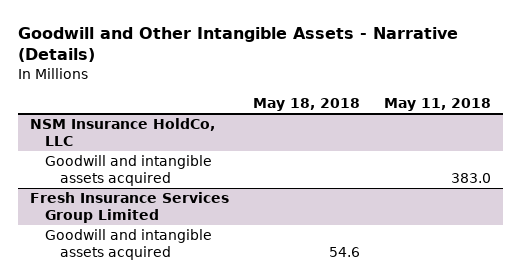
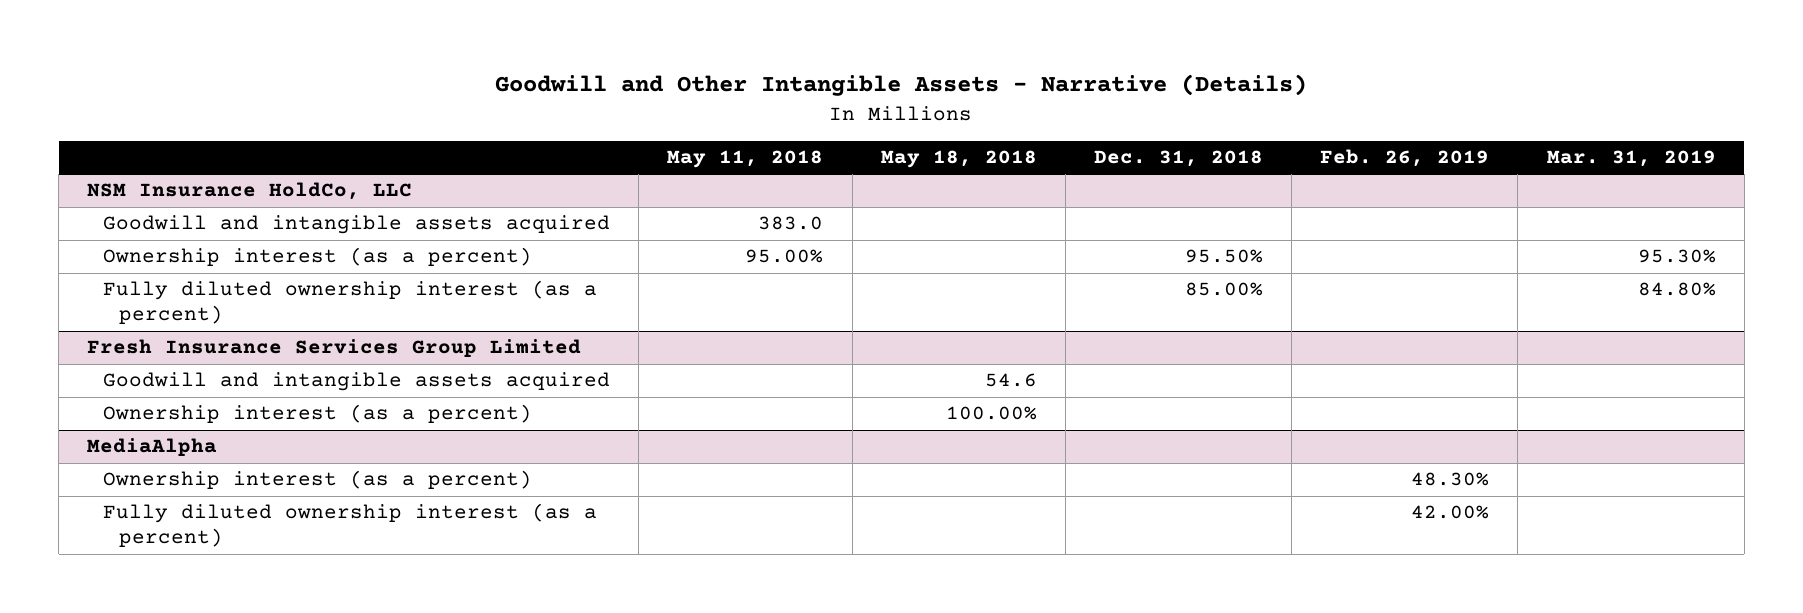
- | May 18, 2018 | May 11, 2018
+ | May 11, 2018 | May 18, 2018 | Dec. 31, 2018 | Feb. 26, 2019 | Mar. 31, 2019
@ NSM Insurance HoldCo, LLC
+ Ownership interest (as a percent) | 95.00% | | 95.50% | | 95.30%
+ Fully diluted ownership interest (as a percent) | | | 85.00% | | 84.80%
@ Fresh Insurance Services Group Limited
+ Ownership interest (as a percent) | | 100.00% | | |
+ MediaAlpha
+ Ownership interest (as a percent) | | | | 48.30% |
+ Fully diluted ownership interest (as a percent) | | | | 42.00% |

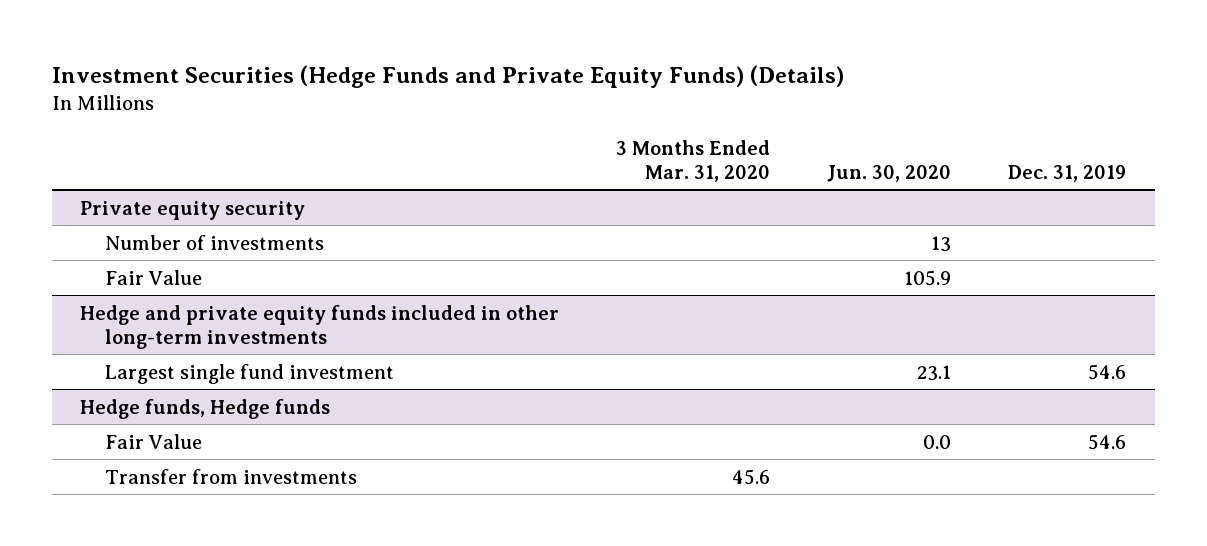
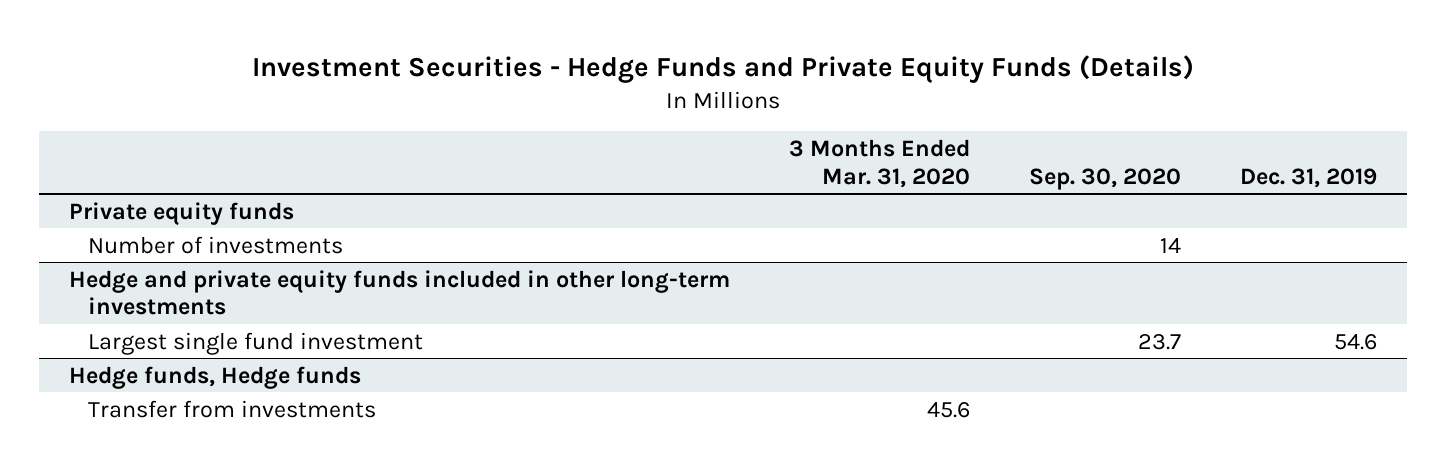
- Investment Securities (Hedge Funds and Private Equity Funds) (Details)
+ Investment Securities - Hedge Funds and Private Equity Funds (Details)
- | 3 Months Ended Mar. 31, 2020 | Jun. 30, 2020 | Dec. 31, 2019
+ | 3 Months Ended Mar. 31, 2020 | Sep. 30, 2020 | Dec. 31, 2019
- Private equity security
+ Private equity funds
- Fair Value | | 105.9 |
@ Hedge funds, Hedge funds
- Fair Value | | 0.0 | 54.6

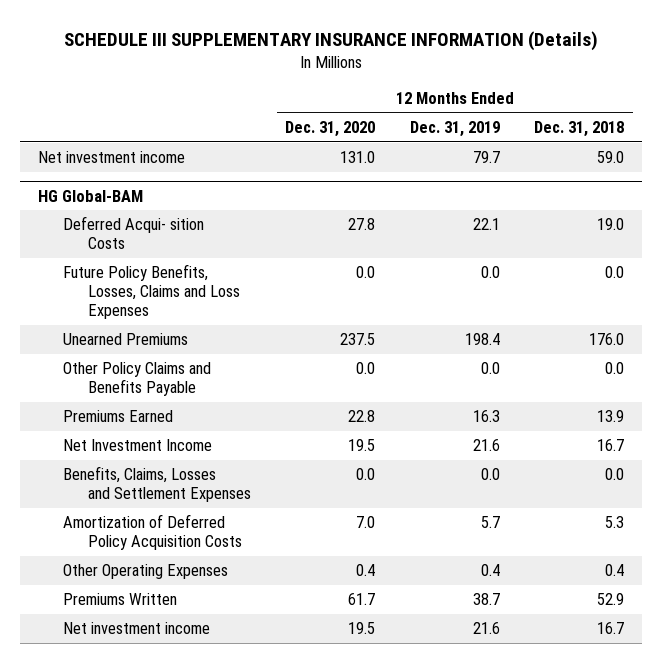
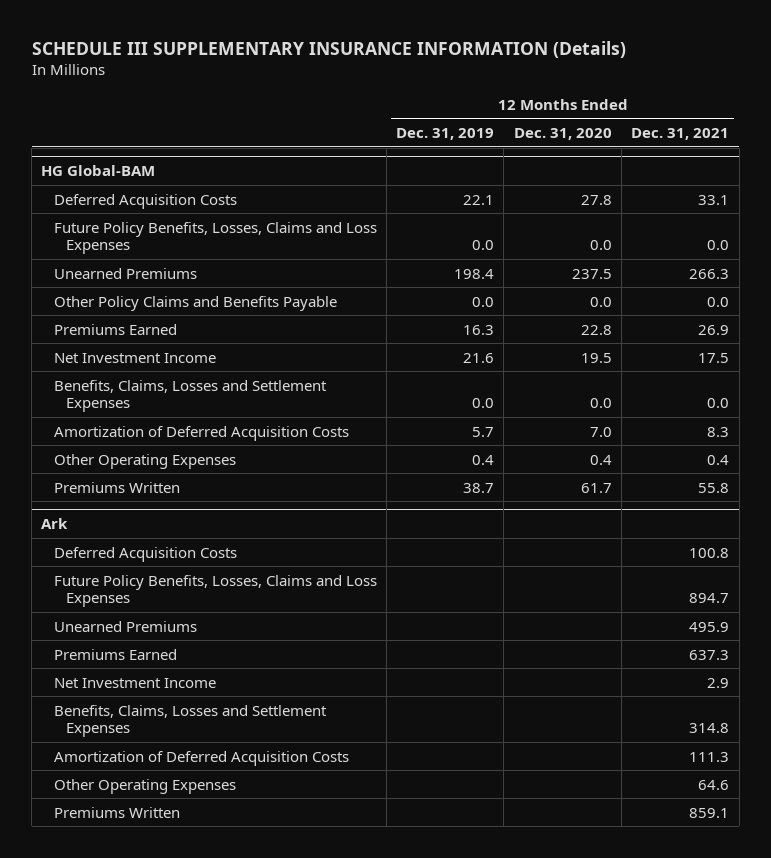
- | 12 Months Ended Dec. 31, 2020 | 12 Months Ended Dec. 31, 2019 | 12 Months Ended Dec. 31, 2018
+ | 12 Months Ended Dec. 31, 2019 | 12 Months Ended Dec. 31, 2020 | 12 Months Ended Dec. 31, 2021
- Net investment income | 131.0 | 79.7 | 59.0
@ HG Global-BAM
- Deferred Acqui- sition Costs | 27.8 | 22.1 | 19.0
+ Deferred Acquisition Costs | 22.1 | 27.8 | 33.1
- Amortization of Deferred Policy Acquisition Costs | 7.0 | 5.7 | 5.3
+ Amortization of Deferred Acquisition Costs | 5.7 | 7.0 | 8.3
- Net investment income | 19.5 | 21.6 | 16.7
+ Ark
+ Deferred Acquisition Costs | | | 100.8
+ Future Policy Benefits, Losses, Claims and Loss Expenses | | | 894.7
+ Unearned Premiums | | | 495.9
+ Premiums Earned | | | 637.3
+ Net Investment Income | | | 2.9
+ Benefits, Claims, Losses and Settlement Expenses | | | 314.8
+ Amortization of Deferred Acquisition Costs | | | 111.3
+ Other Operating Expenses | | | 64.6
+ Premiums Written | | | 859.1

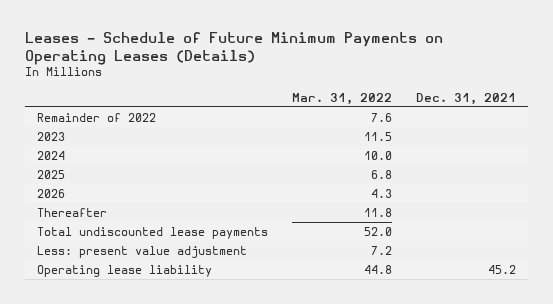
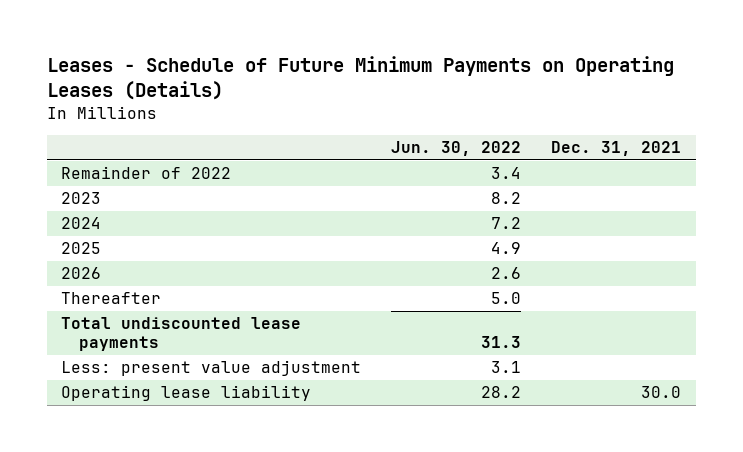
- | Mar. 31, 2022 | Dec. 31, 2021
+ | Jun. 30, 2022 | Dec. 31, 2021
- Operating lease liability | 44.8 | 45.2
+ Operating lease liability | 28.2 | 30.0

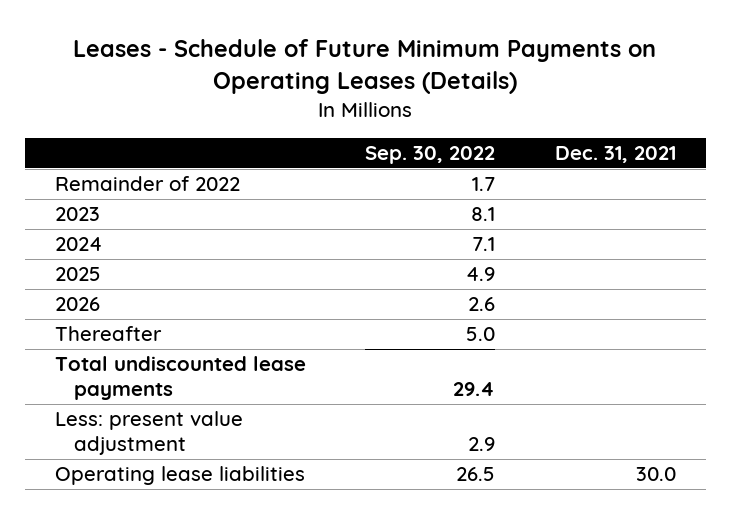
- | Jun. 30, 2022 | Dec. 31, 2021
+ | Sep. 30, 2022 | Dec. 31, 2021
- Operating lease liability | 28.2 | 30.0
+ Operating lease liabilities | 26.5 | 30.0

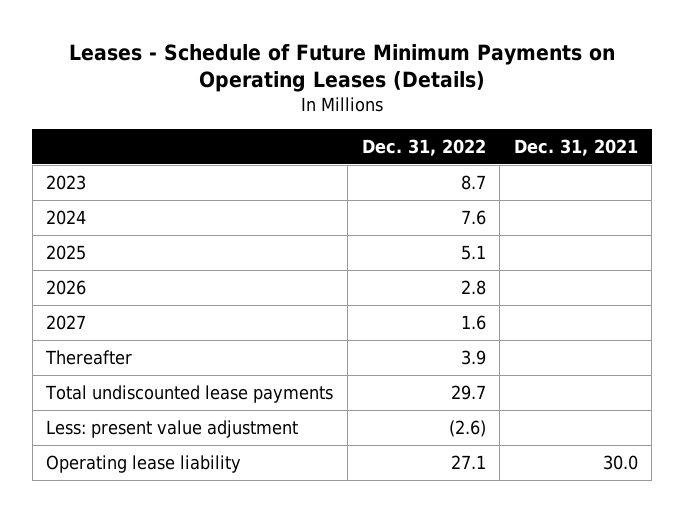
- | Sep. 30, 2022 | Dec. 31, 2021
+ | Dec. 31, 2022 | Dec. 31, 2021
- Remainder of 2022 | 1.7 |
+ 2027 | 1.6 |
- Operating lease liabilities | 26.5 | 30.0
+ Operating lease liability | 27.1 | 30.0

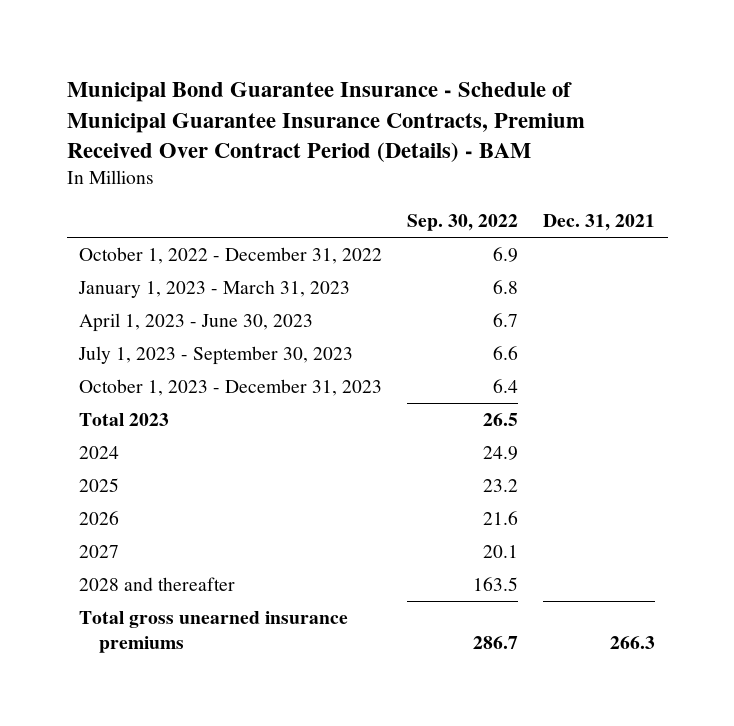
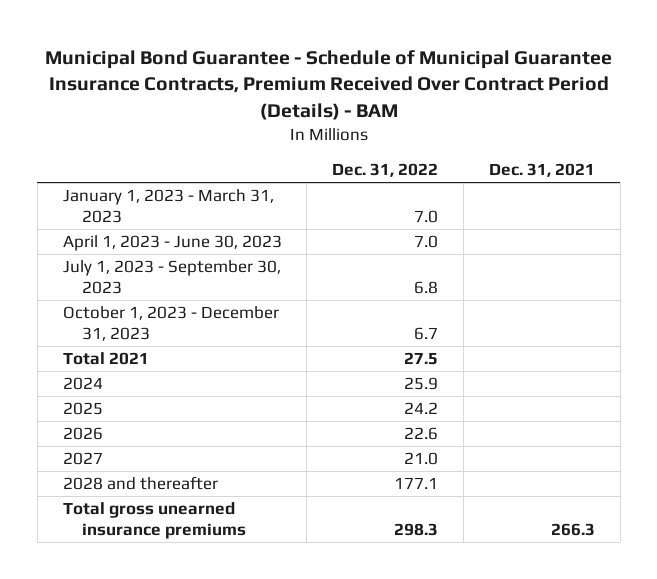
- Municipal Bond Guarantee Insurance - Schedule of Municipal Guarantee Insurance Contracts, Premium Received Over Contract Period (Details) - BAM
+ Municipal Bond Guarantee - Schedule of Municipal Guarantee Insurance Contracts, Premium Received Over Contract Period (Details) - BAM
- | Sep. 30, 2022 | Dec. 31, 2021
+ | Dec. 31, 2022 | Dec. 31, 2021
- October 1, 2022 - December 31, 2022 | 6.9 |
- Total 2023 | 26.5 |
+ Total 2021 | 27.5 |

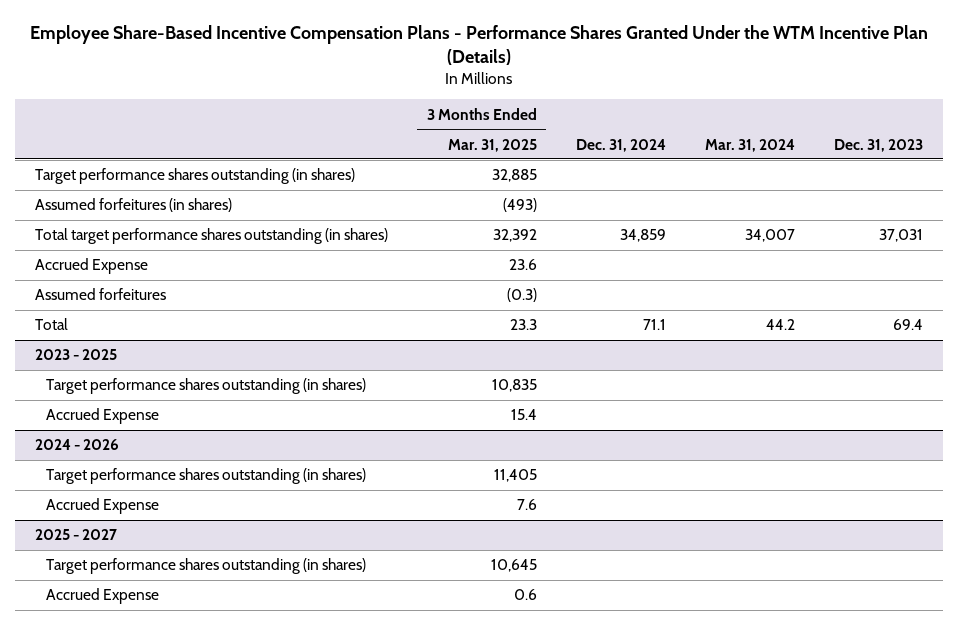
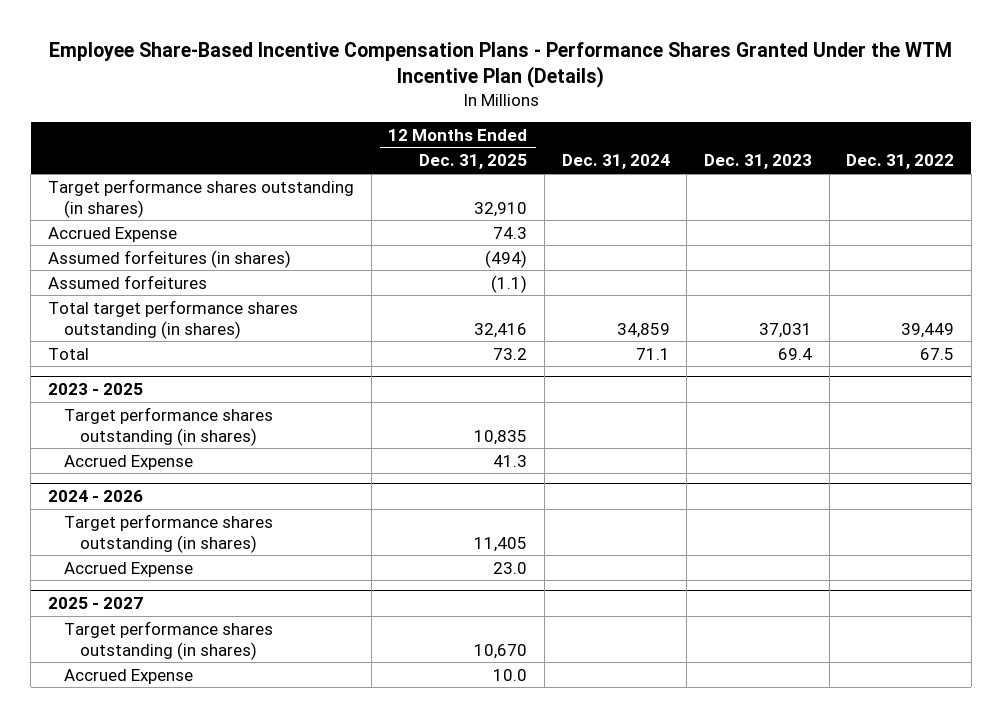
- | 3 Months Ended Mar. 31, 2025 | Dec. 31, 2024 | Mar. 31, 2024 | Dec. 31, 2023
+ | 12 Months Ended Dec. 31, 2025 | Dec. 31, 2024 | Dec. 31, 2023 | Dec. 31, 2022
moved down: Assumed forfeitures (in shares) | (494) | | |
moved down: Total target performance shares outstanding (in shares) | 32,416 | 34,859 | 37,031 | 39,449

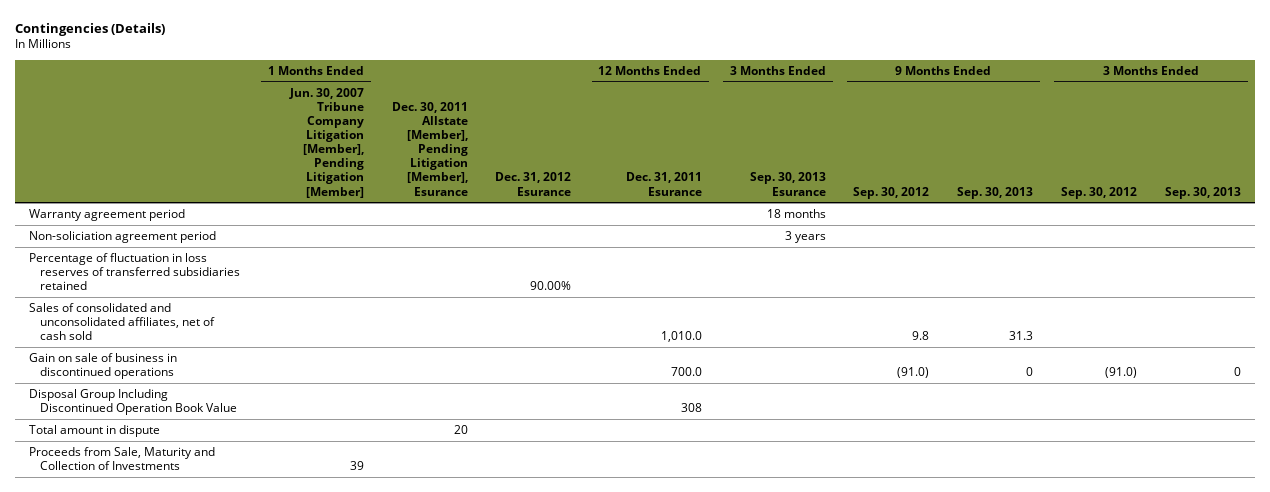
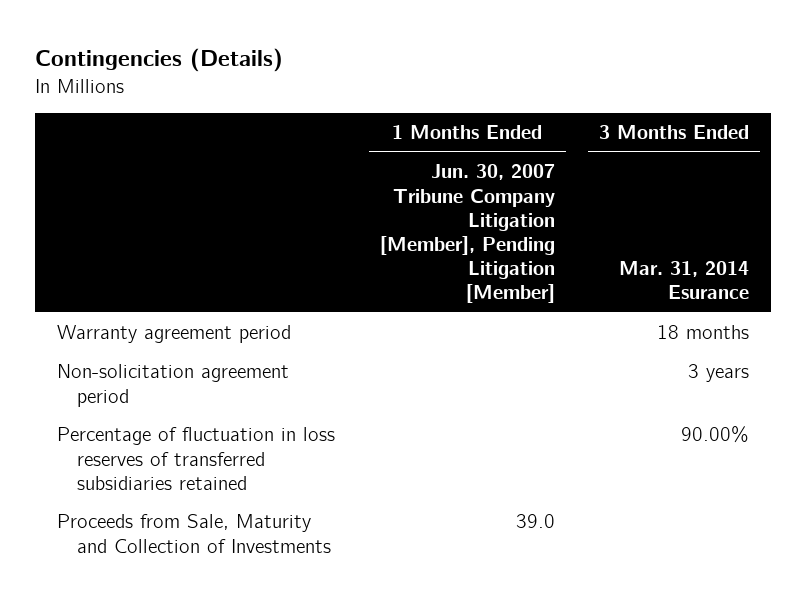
- | 1 Months Ended Jun. 30, 2007 Tribune Company Litigation [Member], Pending Litigation [Member] | Dec. 30, 2011 Allstate [Member], Pending Litigation [Member], Esurance | Dec. 31, 2012 Esurance | 12 Months Ended Dec. 31, 2011 Esurance | 3 Months Ended Sep. 30, 2013 Esurance | 9 Months Ended Sep. 30, 2012 | 9 Months Ended Sep. 30, 2013 | 3 Months Ended Sep. 30, 2012 | 3 Months Ended Sep. 30, 2013
+ | 1 Months Ended Jun. 30, 2007 Tribune Company Litigation [Member], Pending Litigation [Member] | 3 Months Ended Mar. 31, 2014 Esurance
- Non-soliciation agreement period | | | | | 3 years | | | |
+ Non-solicitation agreement period | | 3 years
- Sales of consolidated and unconsolidated affiliates, net of cash sold | | | | 1,010.0 | | 9.8 | 31.3 | |
- Gain on sale of business in discontinued operations | | | | 700.0 | | (91.0) | 0 | (91.0) | 0
- Disposal Group Including Discontinued Operation Book Value | | | | 308 | | | | |
- Total amount in dispute | | 20 | | | | | | |
- Proceeds from Sale, Maturity and Collection of Investments | 39 | | | | | | | |
+ Proceeds from Sale, Maturity and Collection of Investments | 39.0 |

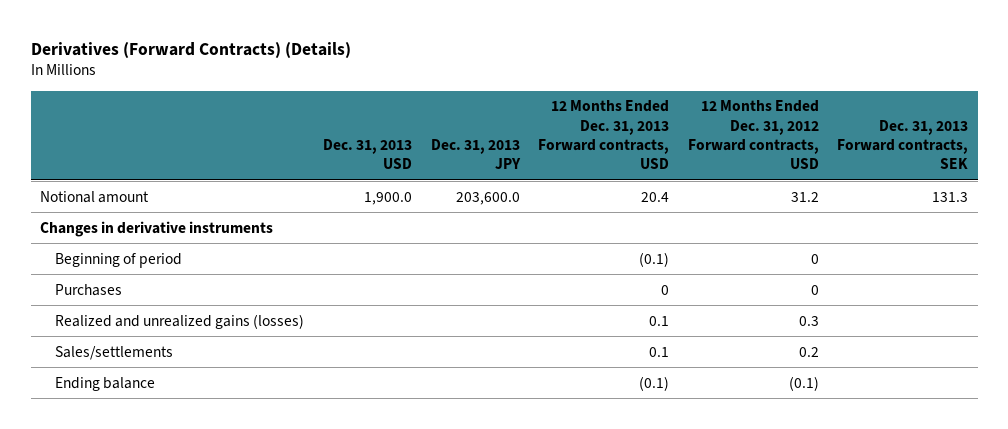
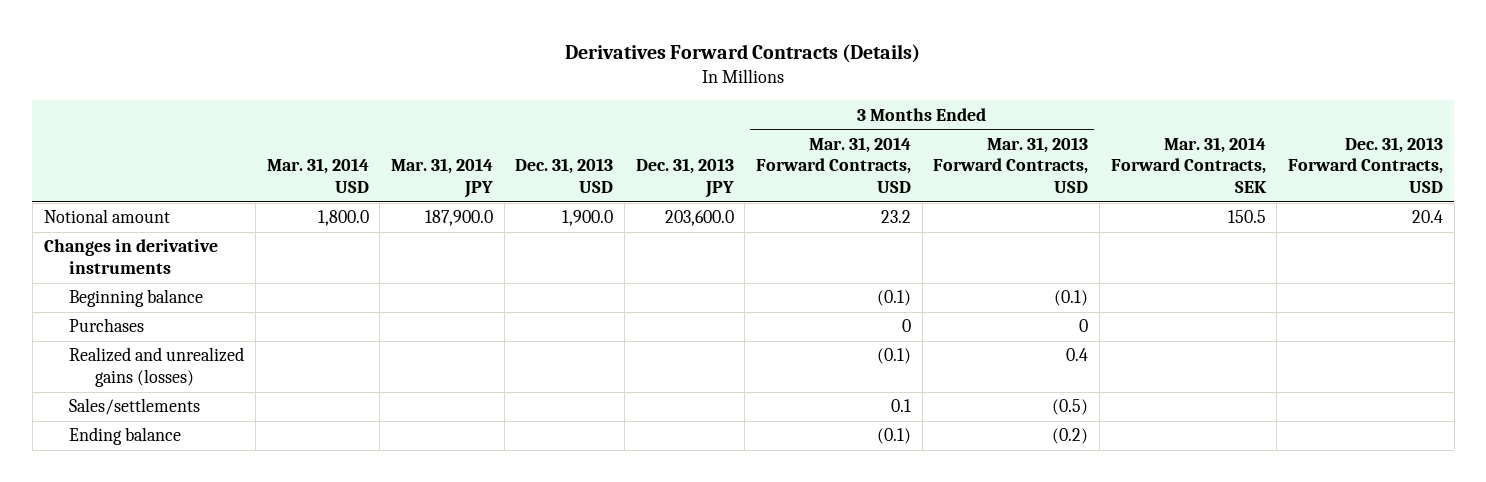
- Derivatives (Forward Contracts) (Details)
+ Derivatives Forward Contracts (Details)
- | Dec. 31, 2013 USD | Dec. 31, 2013 JPY | 12 Months Ended Dec. 31, 2013 Forward contracts, USD | 12 Months Ended Dec. 31, 2012 Forward contracts, USD | Dec. 31, 2013 Forward contracts, SEK
+ | Mar. 31, 2014 USD | Mar. 31, 2014 JPY | Dec. 31, 2013 USD | Dec. 31, 2013 JPY | 3 Months Ended Mar. 31, 2014 Forward Contracts, USD | 3 Months Ended Mar. 31, 2013 Forward Contracts, USD | Mar. 31, 2014 Forward Contracts, SEK | Dec. 31, 2013 Forward Contracts, USD
- Beginning of period | | | (0.1) | 0 |
+ Beginning balance | | | | | (0.1) | (0.1) | |

